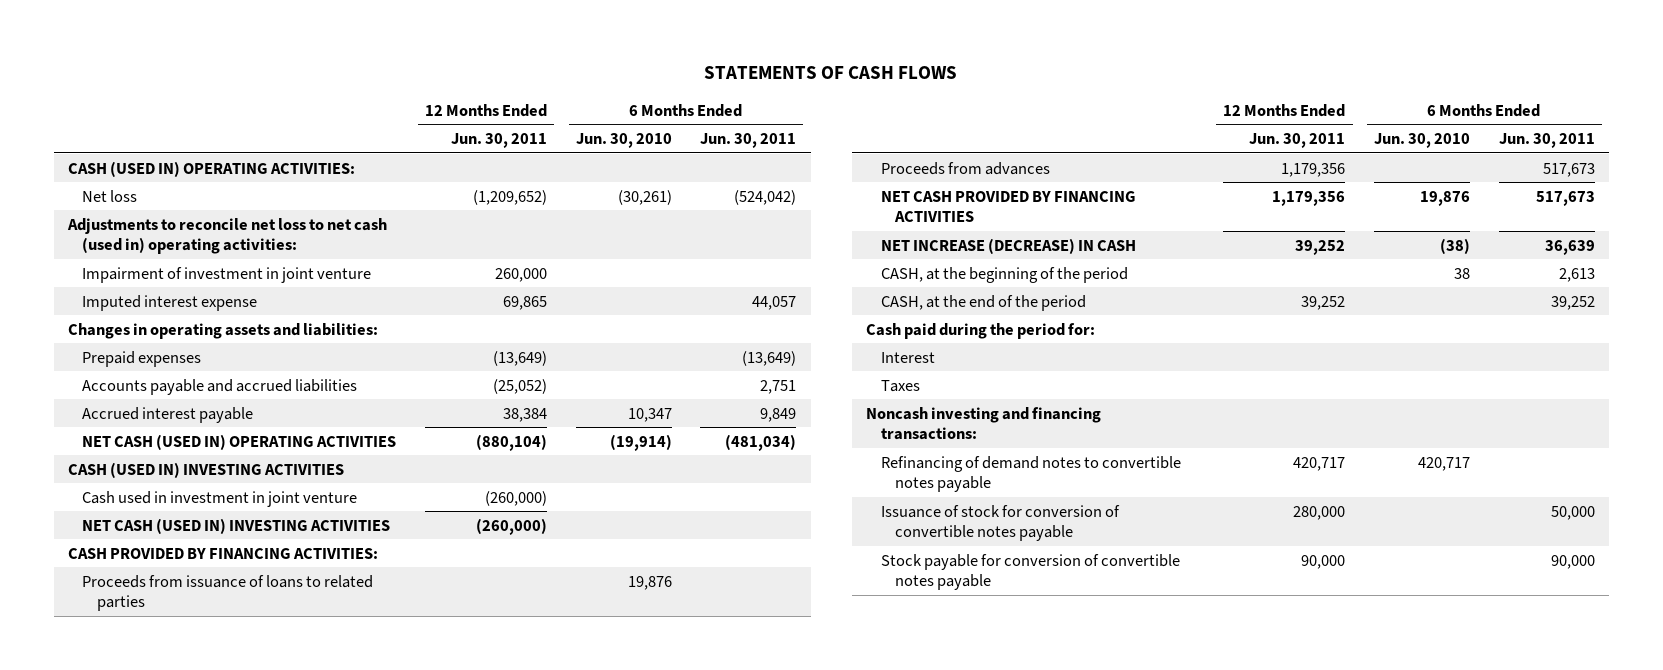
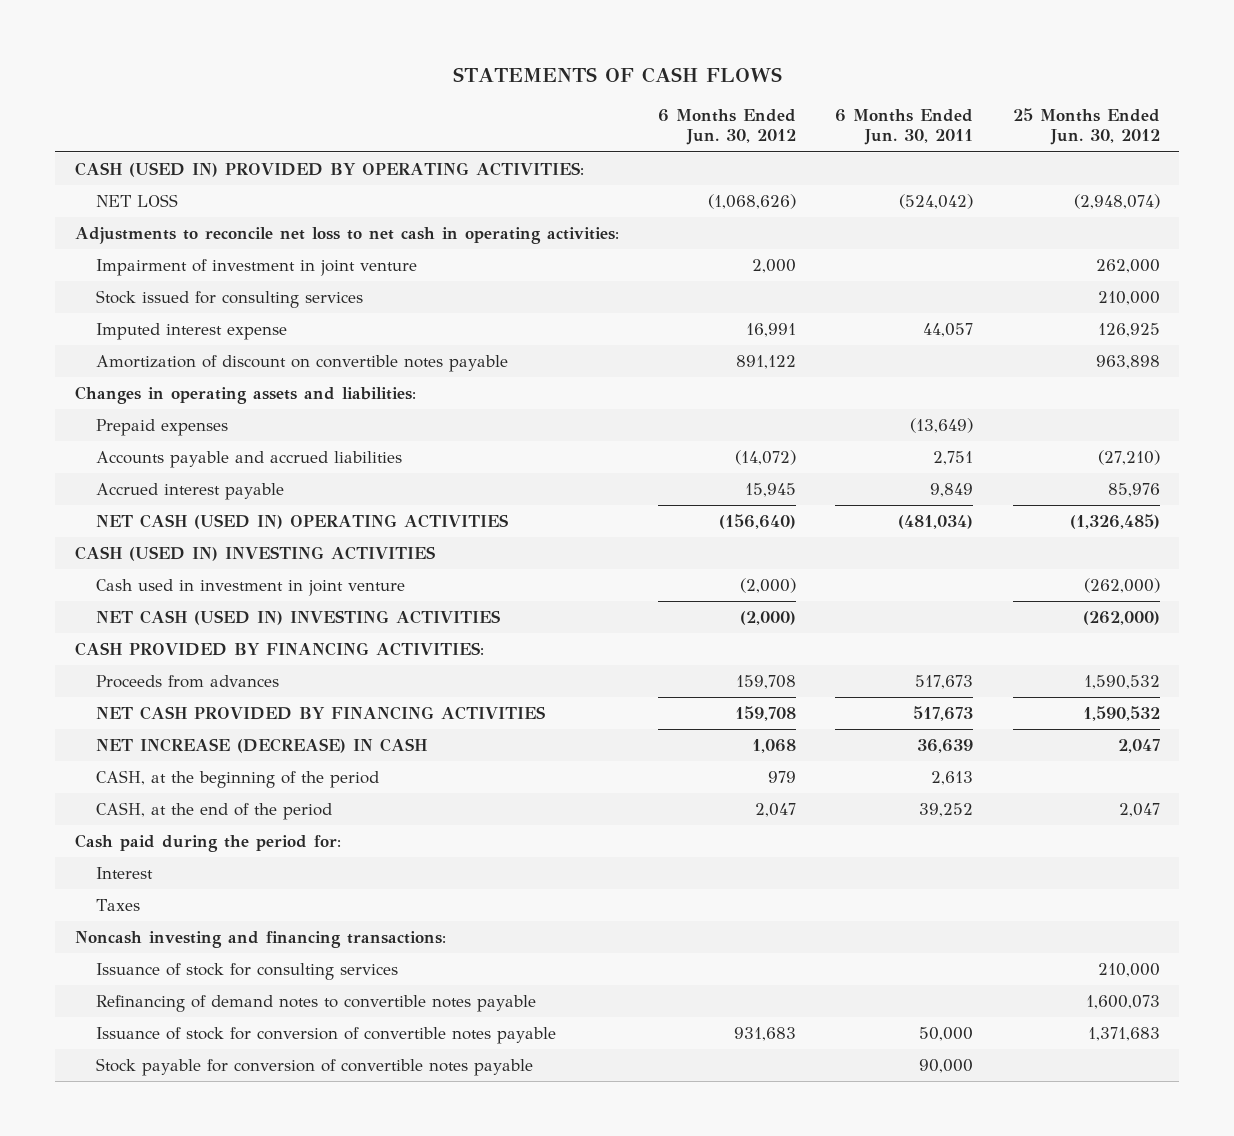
- | 12 Months Ended Jun. 30, 2011 | 6 Months Ended Jun. 30, 2010 | 6 Months Ended Jun. 30, 2011
+ | 6 Months Ended Jun. 30, 2012 | 6 Months Ended Jun. 30, 2011 | 25 Months Ended Jun. 30, 2012
- CASH (USED IN) OPERATING ACTIVITIES:
- Net loss | (1,209,652) | (30,261) | (524,042)
- Adjustments to reconcile net loss to net cash (used in) operating activities:
+ CASH (USED IN) PROVIDED BY OPERATING ACTIVITIES:
+ NET LOSS | (1,068,626) | (524,042) | (2,948,074)
+ Adjustments to reconcile net loss to net cash in operating activities:
+ Stock issued for consulting services | | | 210,000
+ Amortization of discount on convertible notes payable | 891,122 | | 963,898
- Proceeds from issuance of loans to related parties | | 19,876 |
+ Issuance of stock for consulting services | | | 210,000

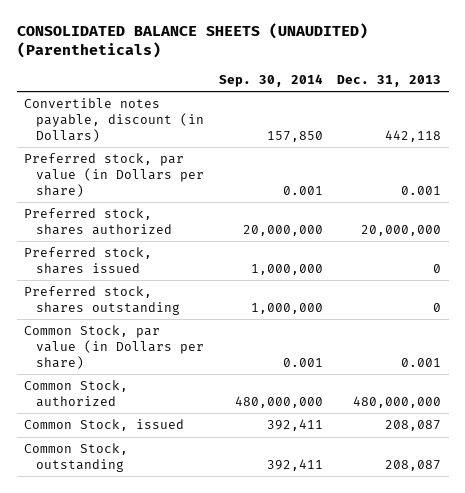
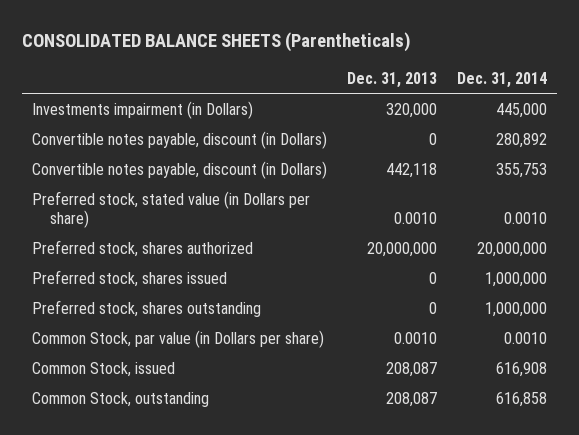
- CONSOLIDATED BALANCE SHEETS (UNAUDITED) (Parentheticals)
+ CONSOLIDATED BALANCE SHEETS (Parentheticals)
- | Sep. 30, 2014 | Dec. 31, 2013
+ | Dec. 31, 2013 | Dec. 31, 2014
+ Investments impairment (in Dollars) | 320,000 | 445,000
+ Convertible notes payable, discount (in Dollars) | 0 | 280,892
- Preferred stock, par value (in Dollars per share) | 0.001 | 0.001
+ Preferred stock, stated value (in Dollars per share) | 0.0010 | 0.0010
- Common Stock, par value (in Dollars per share) | 0.001 | 0.001
- Common Stock, authorized | 480,000,000 | 480,000,000
+ Common Stock, par value (in Dollars per share) | 0.0010 | 0.0010

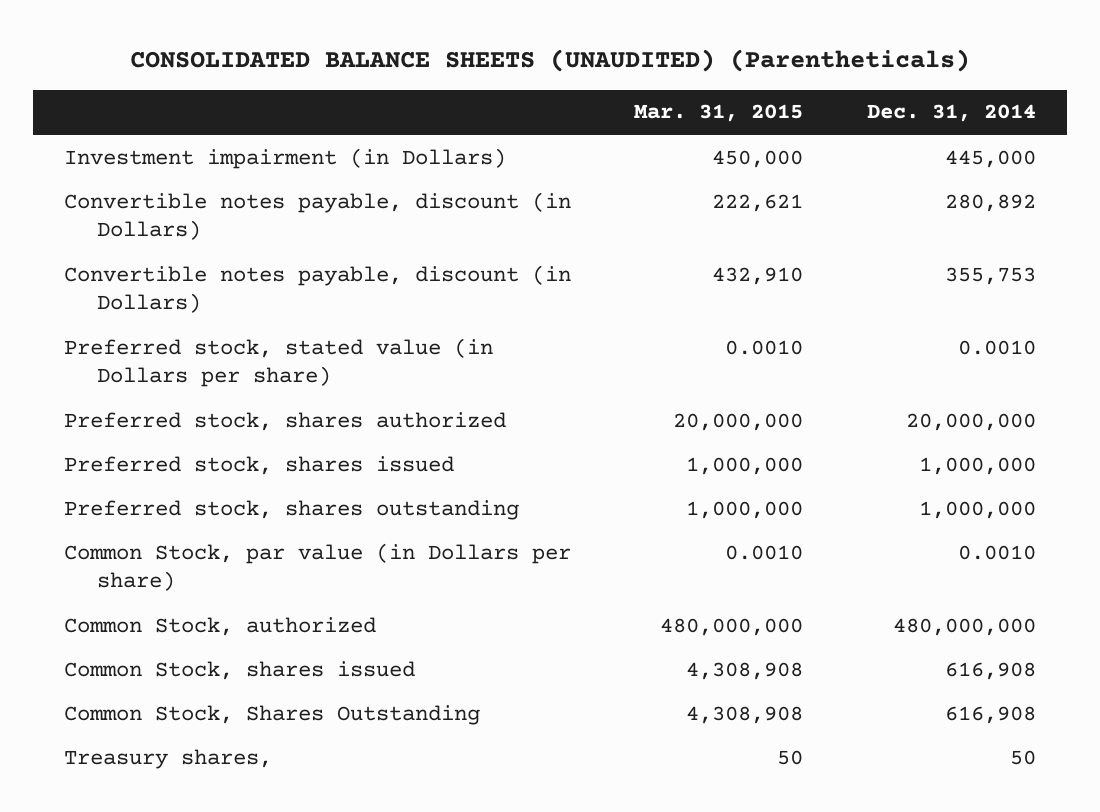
- CONSOLIDATED BALANCE SHEETS (Parentheticals)
+ CONSOLIDATED BALANCE SHEETS (UNAUDITED) (Parentheticals)
- | Dec. 31, 2013 | Dec. 31, 2014
+ | Mar. 31, 2015 | Dec. 31, 2014
- Investments impairment (in Dollars) | 320,000 | 445,000
+ Investment impairment (in Dollars) | 450,000 | 445,000
- Common Stock, issued | 208,087 | 616,908
- Common Stock, outstanding | 208,087 | 616,858
+ Common Stock, authorized | 480,000,000 | 480,000,000
+ Common Stock, shares issued | 4,308,908 | 616,908
+ Common Stock, Shares Outstanding | 4,308,908 | 616,908
+ Treasury shares, | 50 | 50

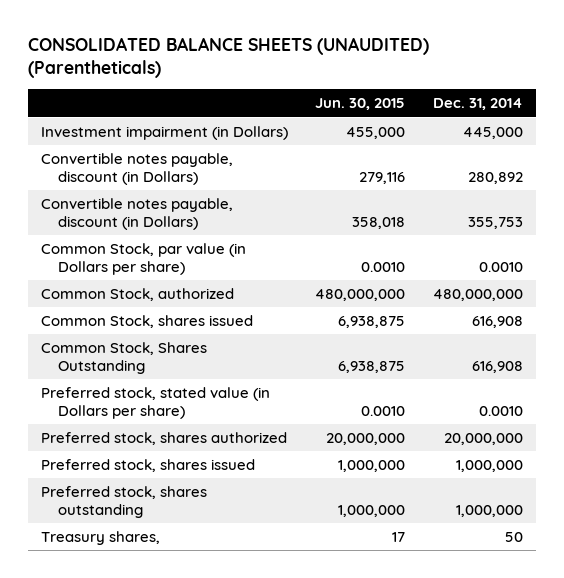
- | Mar. 31, 2015 | Dec. 31, 2014
+ | Jun. 30, 2015 | Dec. 31, 2014
moved down: Preferred stock, stated value (in Dollars per share) | 0.0010 | 0.0010
moved down: Preferred stock, shares authorized | 20,000,000 | 20,000,000
moved down: Preferred stock, shares issued | 1,000,000 | 1,000,000
moved down: Preferred stock, shares outstanding | 1,000,000 | 1,000,000

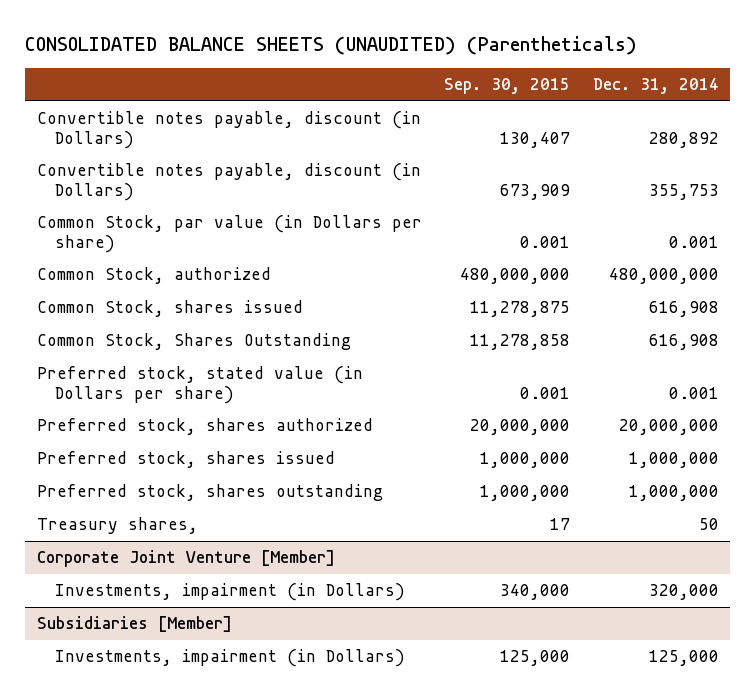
- | Jun. 30, 2015 | Dec. 31, 2014
+ | Sep. 30, 2015 | Dec. 31, 2014
- Investment impairment (in Dollars) | 455,000 | 445,000
- Common Stock, par value (in Dollars per share) | 0.0010 | 0.0010
+ Common Stock, par value (in Dollars per share) | 0.001 | 0.001
- Preferred stock, stated value (in Dollars per share) | 0.0010 | 0.0010
+ Preferred stock, stated value (in Dollars per share) | 0.001 | 0.001
+ Corporate Joint Venture [Member]
+ Investments, impairment (in Dollars) | 340,000 | 320,000
+ Subsidiaries [Member]
+ Investments, impairment (in Dollars) | 125,000 | 125,000

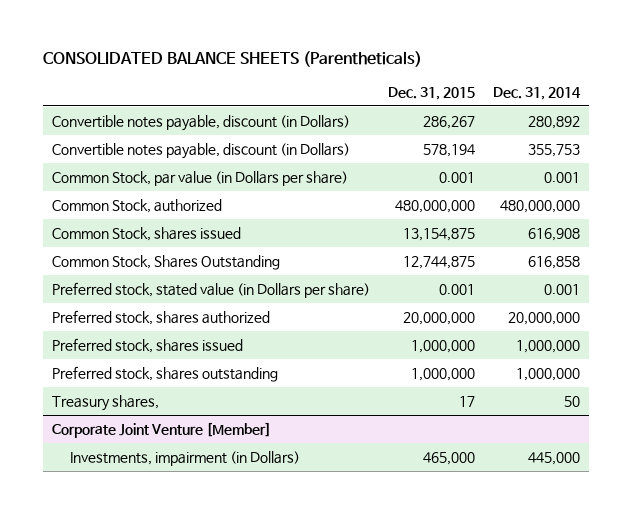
- CONSOLIDATED BALANCE SHEETS (UNAUDITED) (Parentheticals)
+ CONSOLIDATED BALANCE SHEETS (Parentheticals)
- | Sep. 30, 2015 | Dec. 31, 2014
+ | Dec. 31, 2015 | Dec. 31, 2014
- Common Stock, Shares Outstanding | 11,278,858 | 616,908
+ Common Stock, Shares Outstanding | 12,744,875 | 616,858
@ Corporate Joint Venture [Member]
- Investments, impairment (in Dollars) | 340,000 | 320,000
- Subsidiaries [Member]
- Investments, impairment (in Dollars) | 125,000 | 125,000
@ Corporate Joint Venture [Member]
+ Investments, impairment (in Dollars) | 465,000 | 445,000

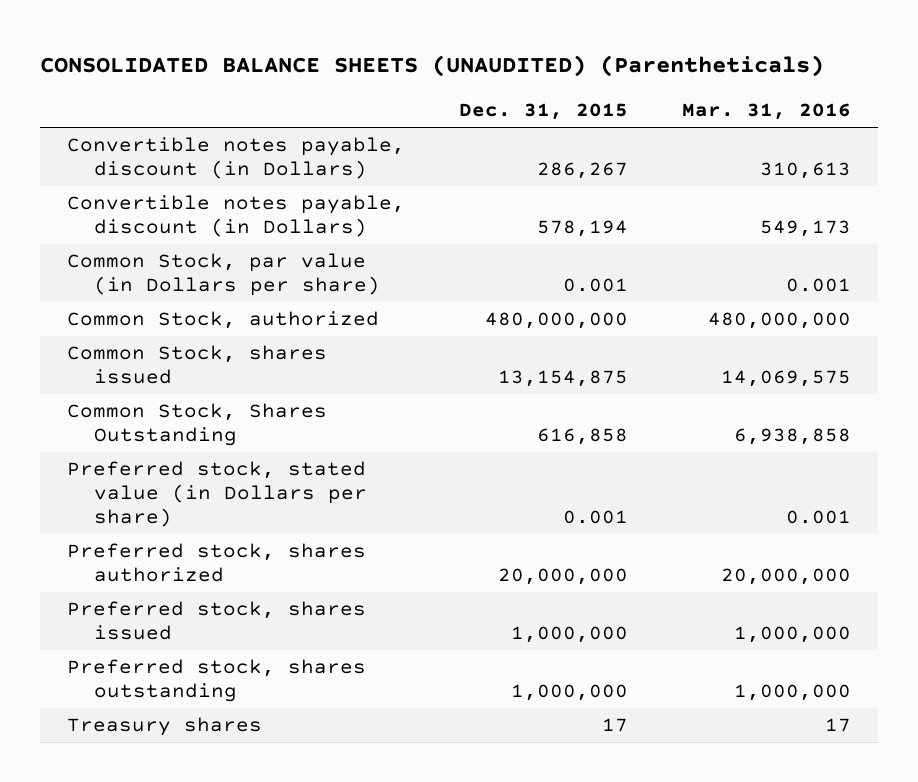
- CONSOLIDATED BALANCE SHEETS (Parentheticals)
+ CONSOLIDATED BALANCE SHEETS (UNAUDITED) (Parentheticals)
- | Dec. 31, 2015 | Dec. 31, 2014
+ | Dec. 31, 2015 | Mar. 31, 2016
- Common Stock, Shares Outstanding | 12,744,875 | 616,858
+ Common Stock, Shares Outstanding | 616,858 | 6,938,858
- Treasury shares, | 17 | 50
- Corporate Joint Venture [Member]
- Investments, impairment (in Dollars) | 465,000 | 445,000
+ Treasury shares | 17 | 17

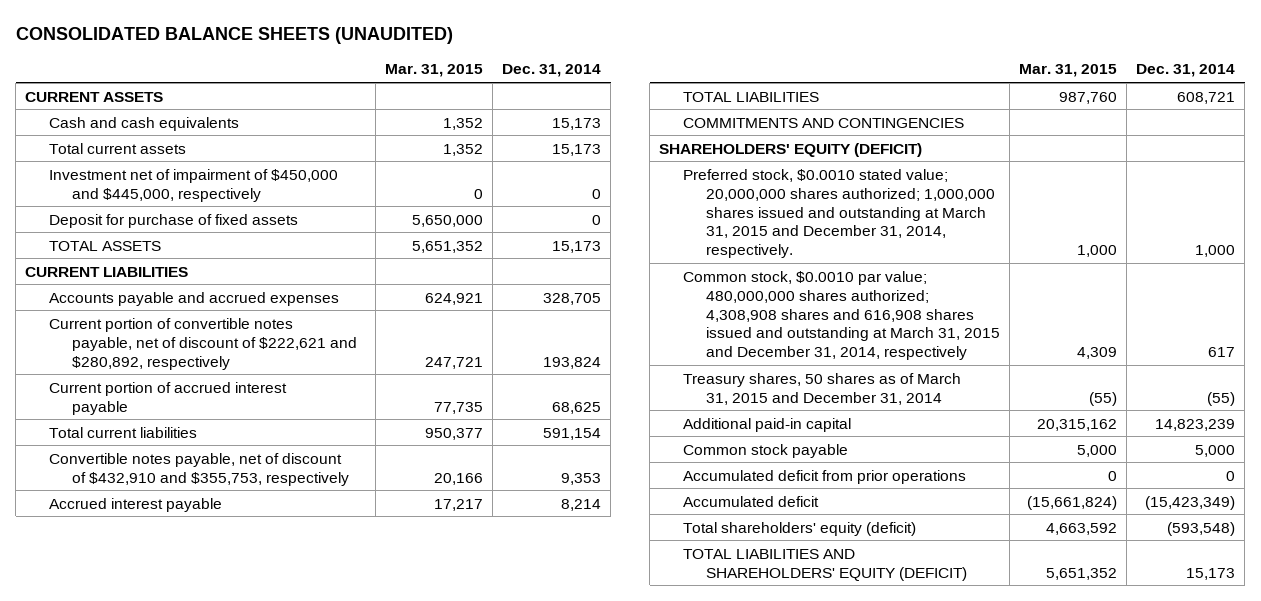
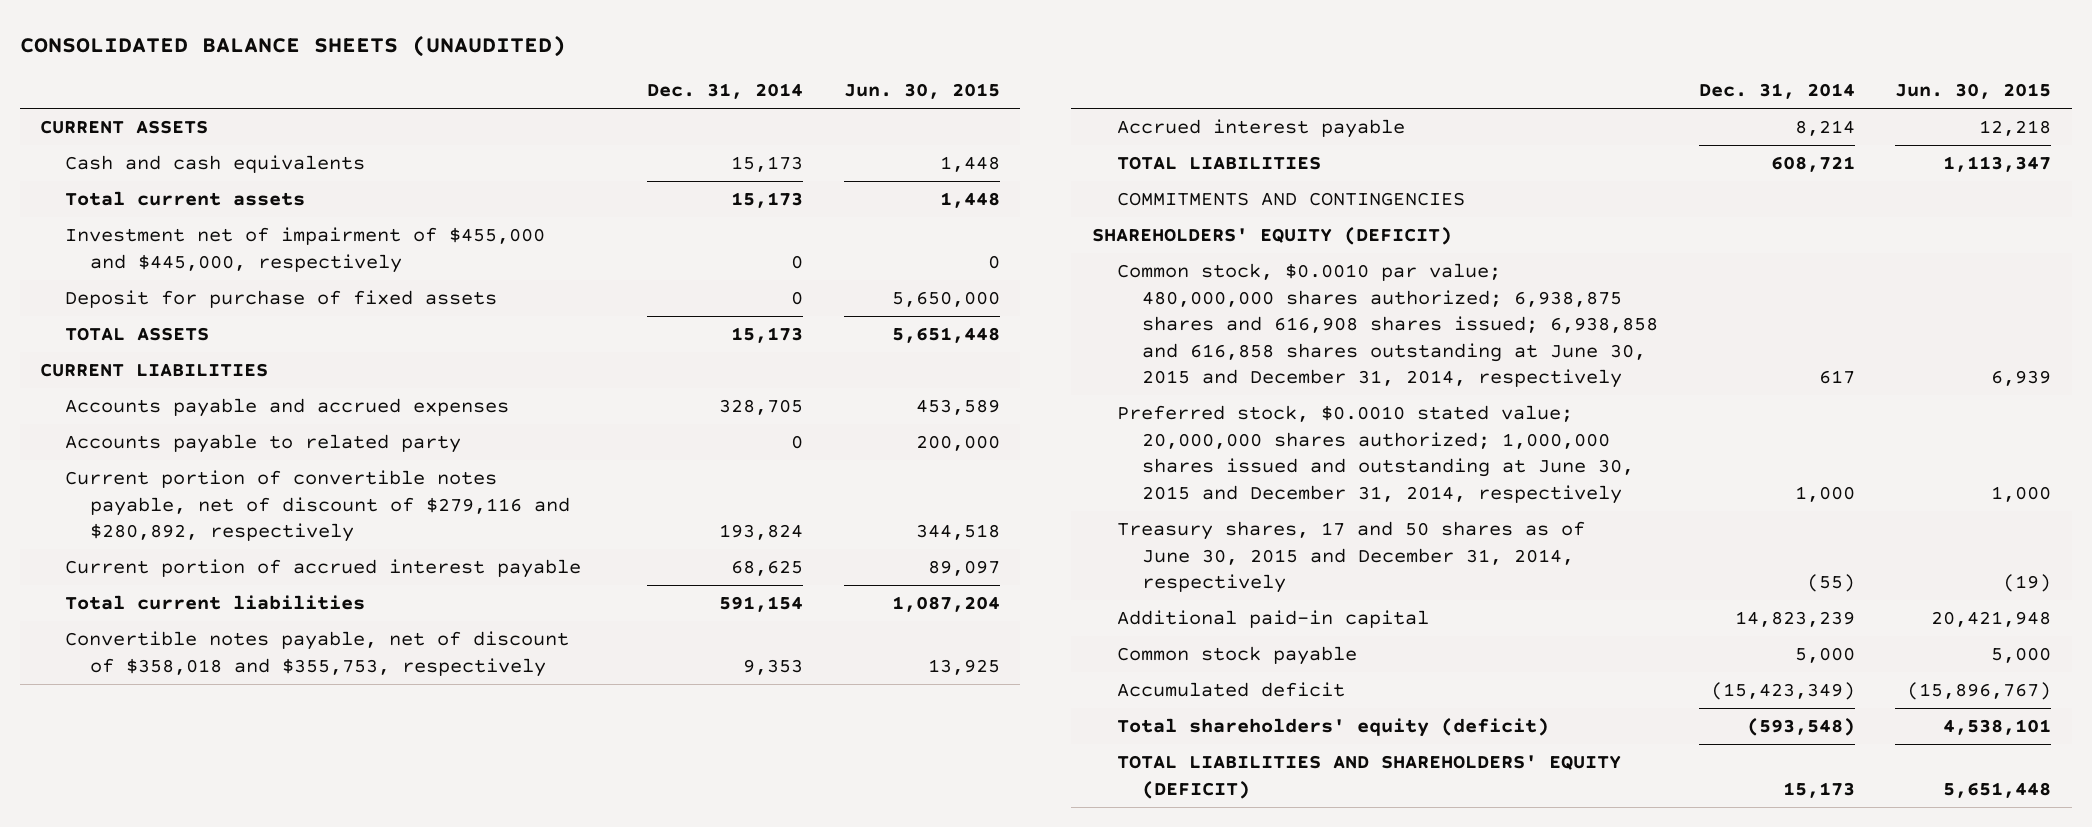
- | Mar. 31, 2015 | Dec. 31, 2014
+ | Dec. 31, 2014 | Jun. 30, 2015
- Investment net of impairment of $450,000 and $445,000, respectively | 0 | 0
+ Investment net of impairment of $455,000 and $445,000, respectively | 0 | 0
- Current portion of convertible notes payable, net of discount of $222,621 and $280,892, respectively | 247,721 | 193,824
+ Accounts payable to related party | 0 | 200,000
+ Current portion of convertible notes payable, net of discount of $279,116 and $280,892, respectively | 193,824 | 344,518
- Convertible notes payable, net of discount of $432,910 and $355,753, respectively | 20,166 | 9,353
+ Convertible notes payable, net of discount of $358,018 and $355,753, respectively | 9,353 | 13,925
- Preferred stock, $0.0010 stated value; 20,000,000 shares authorized; 1,000,000 shares issued and outstanding at March 31, 2015 and December 31, 2014, respectively. | 1,000 | 1,000
- Common stock, $0.0010 par value; 480,000,000 shares authorized; 4,308,908 shares and 616,908 shares issued and outstanding at March 31, 2015 and December 31, 2014, respectively | 4,309 | 617
- Treasury shares, 50 shares as of March 31, 2015 and December 31, 2014 | (55) | (55)
+ Common stock, $0.0010 par value; 480,000,000 shares authorized; 6,938,875 shares and 616,908 shares issued; 6,938,858 and 616,858 shares outstanding at June 30, 2015 and December 31, 2014, respectively | 617 | 6,939
+ Preferred stock, $0.0010 stated value; 20,000,000 shares authorized; 1,000,000 shares issued and outstanding at June 30, 2015 and December 31, 2014, respectively | 1,000 | 1,000
+ Treasury shares, 17 and 50 shares as of June 30, 2015 and December 31, 2014, respectively | (55) | (19)
- Accumulated deficit from prior operations | 0 | 0

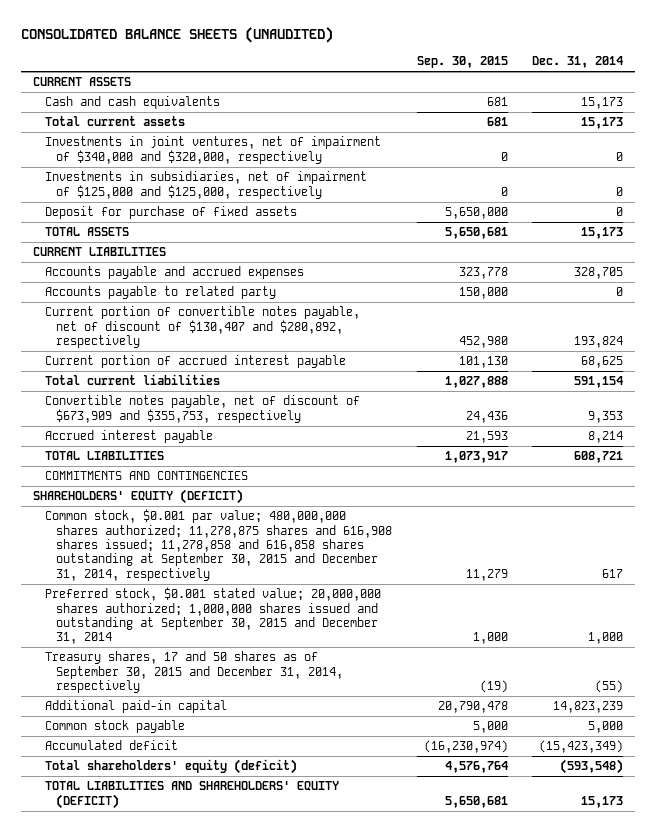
- | Dec. 31, 2014 | Jun. 30, 2015
+ | Sep. 30, 2015 | Dec. 31, 2014
- Investment net of impairment of $455,000 and $445,000, respectively | 0 | 0
+ Investments in joint ventures, net of impairment of $340,000 and $320,000, respectively | 0 | 0
+ Investments in subsidiaries, net of impairment of $125,000 and $125,000, respectively | 0 | 0
- Current portion of convertible notes payable, net of discount of $279,116 and $280,892, respectively | 193,824 | 344,518
+ Current portion of convertible notes payable, net of discount of $130,407 and $280,892, respectively | 452,980 | 193,824
- Convertible notes payable, net of discount of $358,018 and $355,753, respectively | 9,353 | 13,925
+ Convertible notes payable, net of discount of $673,909 and $355,753, respectively | 24,436 | 9,353
- Common stock, $0.0010 par value; 480,000,000 shares authorized; 6,938,875 shares and 616,908 shares issued; 6,938,858 and 616,858 shares outstanding at June 30, 2015 and December 31, 2014, respectively | 617 | 6,939
- Preferred stock, $0.0010 stated value; 20,000,000 shares authorized; 1,000,000 shares issued and outstanding at June 30, 2015 and December 31, 2014, respectively | 1,000 | 1,000
- Treasury shares, 17 and 50 shares as of June 30, 2015 and December 31, 2014, respectively | (55) | (19)
+ Common stock, $0.001 par value; 480,000,000 shares authorized; 11,278,875 shares and 616,908 shares issued; 11,278,858 and 616,858 shares outstanding at September 30, 2015 and December 31, 2014, respectively | 11,279 | 617
+ Preferred stock, $0.001 stated value; 20,000,000 shares authorized; 1,000,000 shares issued and outstanding at September 30, 2015 and December 31, 2014 | 1,000 | 1,000
+ Treasury shares, 17 and 50 shares as of September 30, 2015 and December 31, 2014, respectively | (19) | (55)

